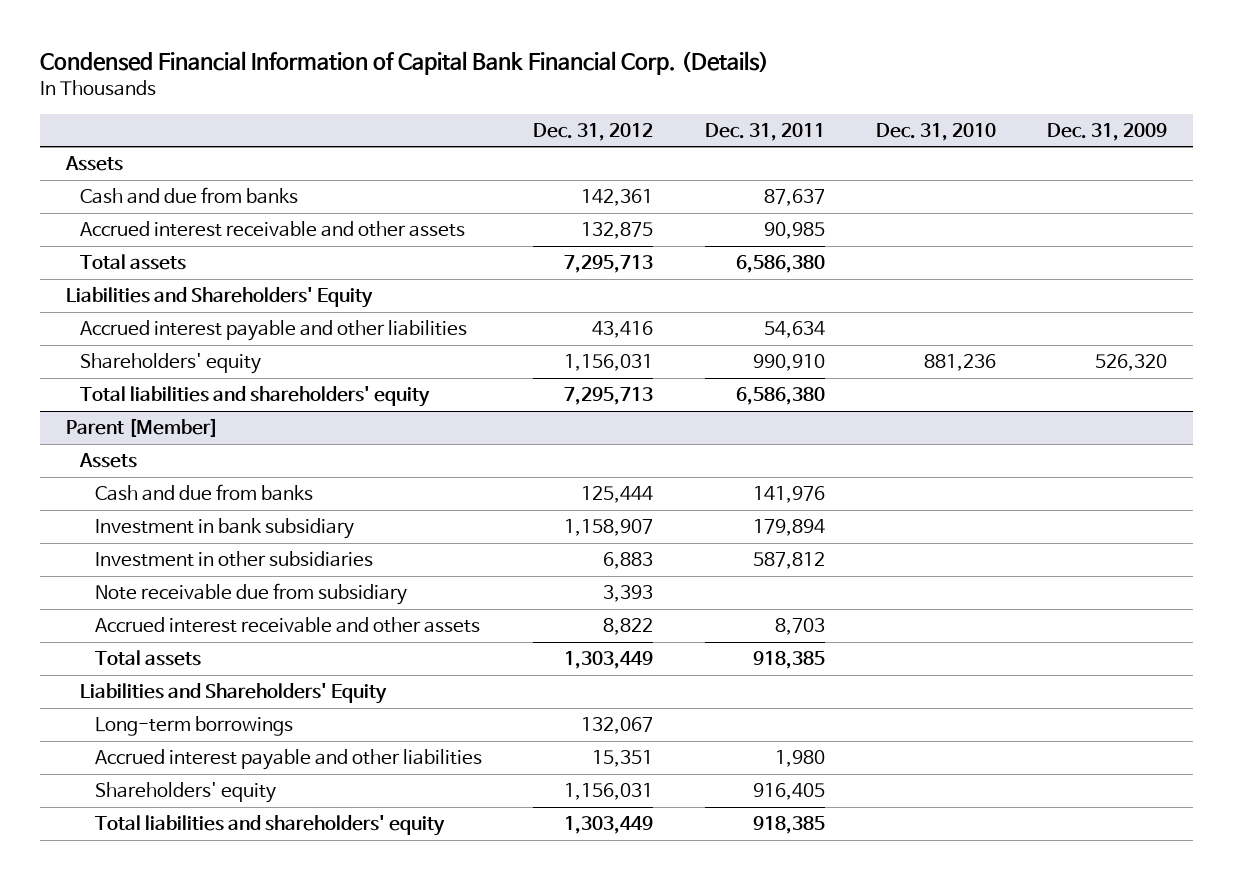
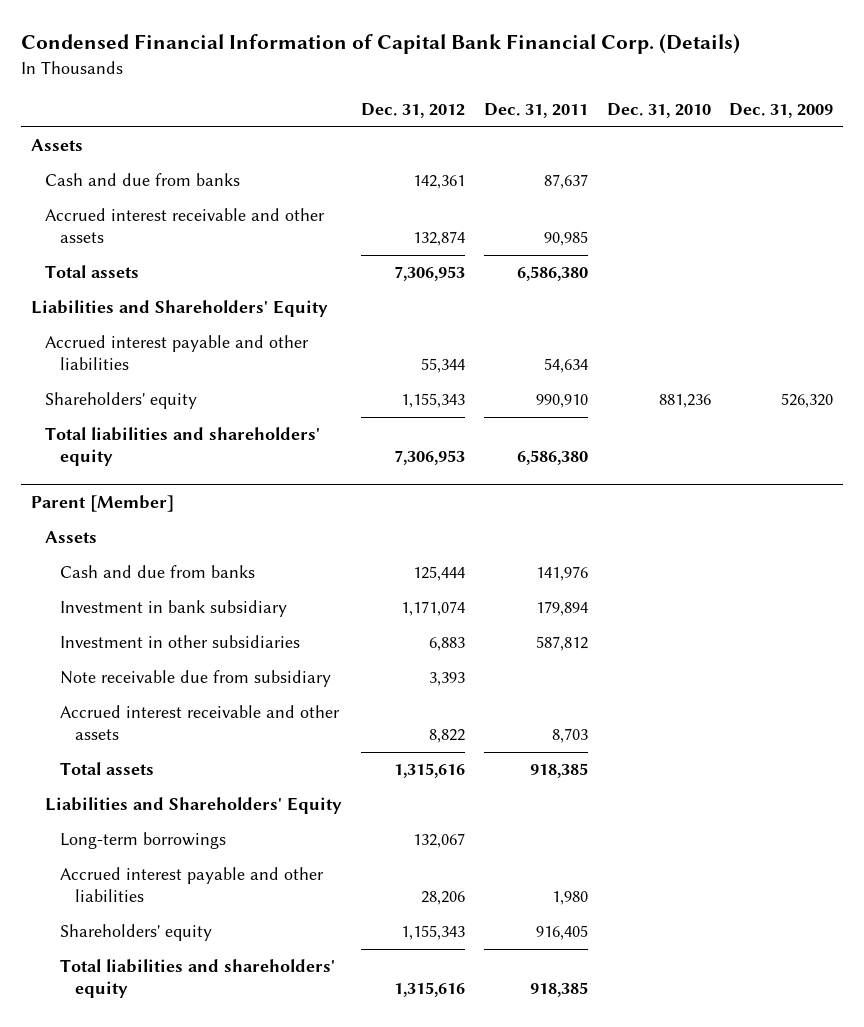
- Accrued interest receivable and other assets | 132,875 | 90,985 | |
- Total assets | 7,295,713 | 6,586,380 | |
+ Accrued interest receivable and other assets | 132,874 | 90,985 | |
+ Total assets | 7,306,953 | 6,586,380 | |
- Accrued interest payable and other liabilities | 43,416 | 54,634 | |
- Shareholders' equity | 1,156,031 | 990,910 | 881,236 | 526,320
- Total liabilities and shareholders' equity | 7,295,713 | 6,586,380 | |
+ Accrued interest payable and other liabilities | 55,344 | 54,634 | |
+ Shareholders' equity | 1,155,343 | 990,910 | 881,236 | 526,320
+ Total liabilities and shareholders' equity | 7,306,953 | 6,586,380 | |
@ Parent [Member]
- Investment in bank subsidiary | 1,158,907 | 179,894 | |
+ Investment in bank subsidiary | 1,171,074 | 179,894 | |
- Total assets | 1,303,449 | 918,385 | |
+ Total assets | 1,315,616 | 918,385 | |
- Accrued interest payable and other liabilities | 15,351 | 1,980 | |
- Shareholders' equity | 1,156,031 | 916,405 | |
- Total liabilities and shareholders' equity | 1,303,449 | 918,385 | |
+ Accrued interest payable and other liabilities | 28,206 | 1,980 | |
+ Shareholders' equity | 1,155,343 | 916,405 | |
+ Total liabilities and shareholders' equity | 1,315,616 | 918,385 | |

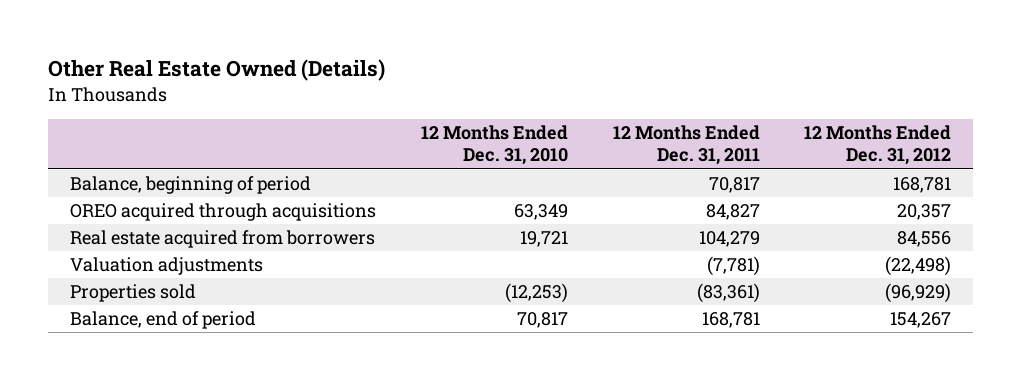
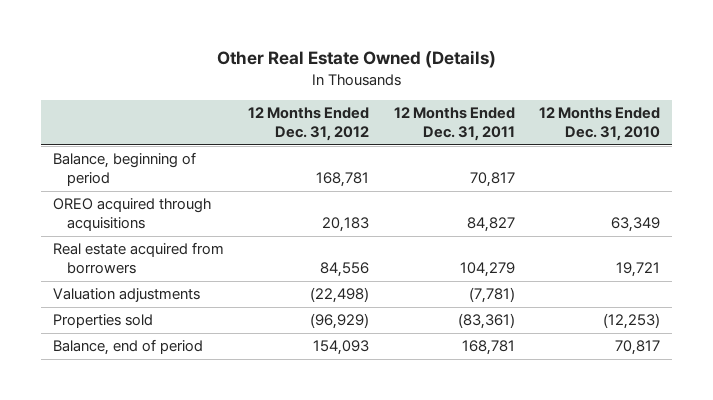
- | 12 Months Ended Dec. 31, 2010 | 12 Months Ended Dec. 31, 2011 | 12 Months Ended Dec. 31, 2012
+ | 12 Months Ended Dec. 31, 2012 | 12 Months Ended Dec. 31, 2011 | 12 Months Ended Dec. 31, 2010
- OREO acquired through acquisitions | 63,349 | 84,827 | 20,357
+ OREO acquired through acquisitions | 20,183 | 84,827 | 63,349
- Balance, end of period | 70,817 | 168,781 | 154,267
+ Balance, end of period | 154,093 | 168,781 | 70,817

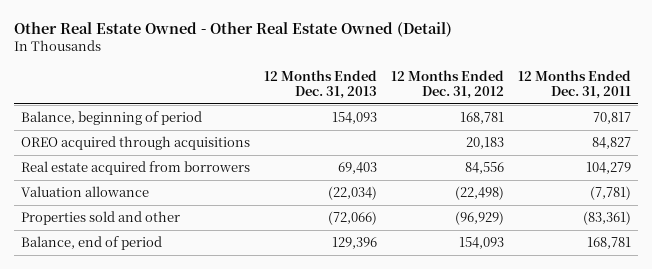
- Other Real Estate Owned (Details)
+ Other Real Estate Owned - Other Real Estate Owned (Detail)
- | 12 Months Ended Dec. 31, 2012 | 12 Months Ended Dec. 31, 2011 | 12 Months Ended Dec. 31, 2010
+ | 12 Months Ended Dec. 31, 2013 | 12 Months Ended Dec. 31, 2012 | 12 Months Ended Dec. 31, 2011
- Valuation adjustments | (22,498) | (7,781) |
- Properties sold | (96,929) | (83,361) | (12,253)
+ Valuation allowance | (22,034) | (22,498) | (7,781)
+ Properties sold and other | (72,066) | (96,929) | (83,361)

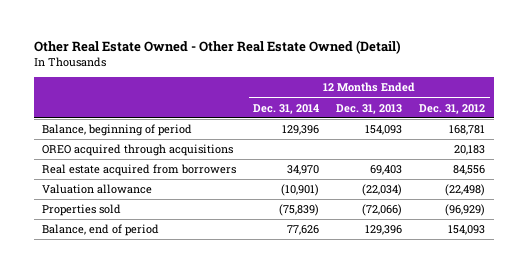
- | 12 Months Ended Dec. 31, 2013 | 12 Months Ended Dec. 31, 2012 | 12 Months Ended Dec. 31, 2011
+ | 12 Months Ended Dec. 31, 2014 | 12 Months Ended Dec. 31, 2013 | 12 Months Ended Dec. 31, 2012
- Properties sold and other | (72,066) | (96,929) | (83,361)
+ Properties sold | (75,839) | (72,066) | (96,929)

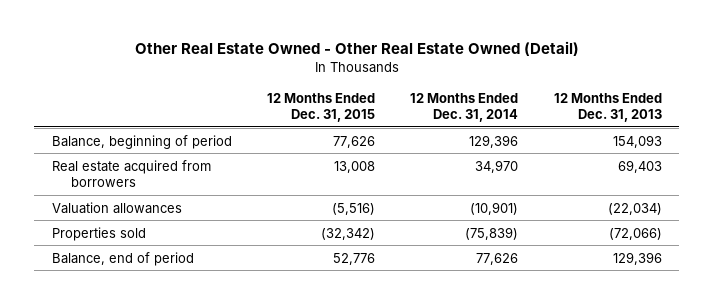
- | 12 Months Ended Dec. 31, 2014 | 12 Months Ended Dec. 31, 2013 | 12 Months Ended Dec. 31, 2012
+ | 12 Months Ended Dec. 31, 2015 | 12 Months Ended Dec. 31, 2014 | 12 Months Ended Dec. 31, 2013
- OREO acquired through acquisitions | | | 20,183
- Valuation allowance | (10,901) | (22,034) | (22,498)
+ Valuation allowances | (5,516) | (10,901) | (22,034)

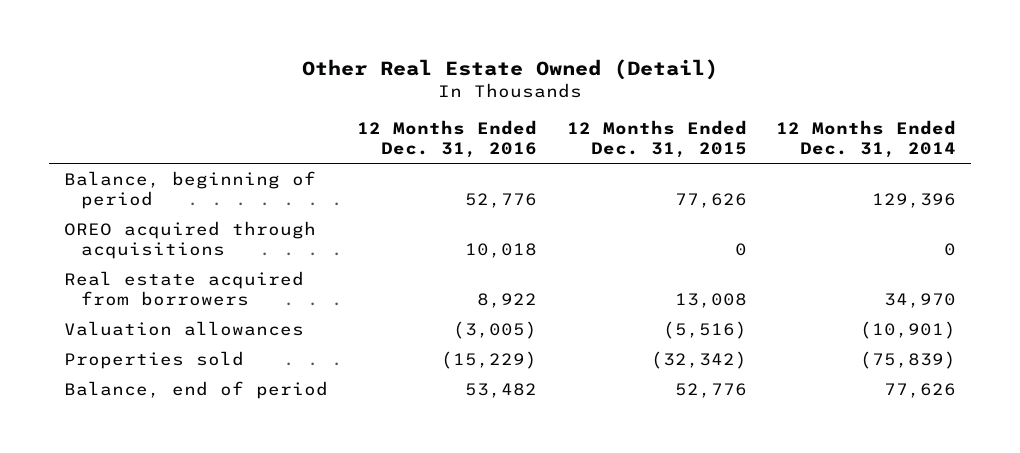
- Other Real Estate Owned - Other Real Estate Owned (Detail)
+ Other Real Estate Owned (Detail)
- | 12 Months Ended Dec. 31, 2015 | 12 Months Ended Dec. 31, 2014 | 12 Months Ended Dec. 31, 2013
+ | 12 Months Ended Dec. 31, 2016 | 12 Months Ended Dec. 31, 2015 | 12 Months Ended Dec. 31, 2014
+ OREO acquired through acquisitions | 10,018 | 0 | 0

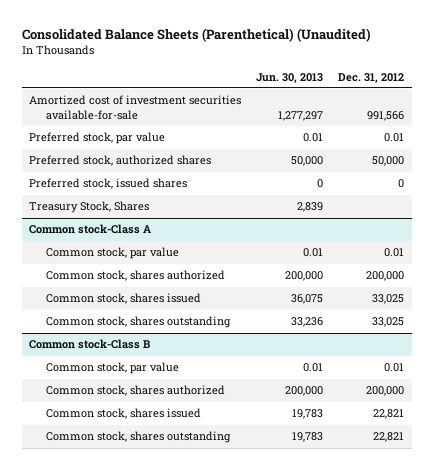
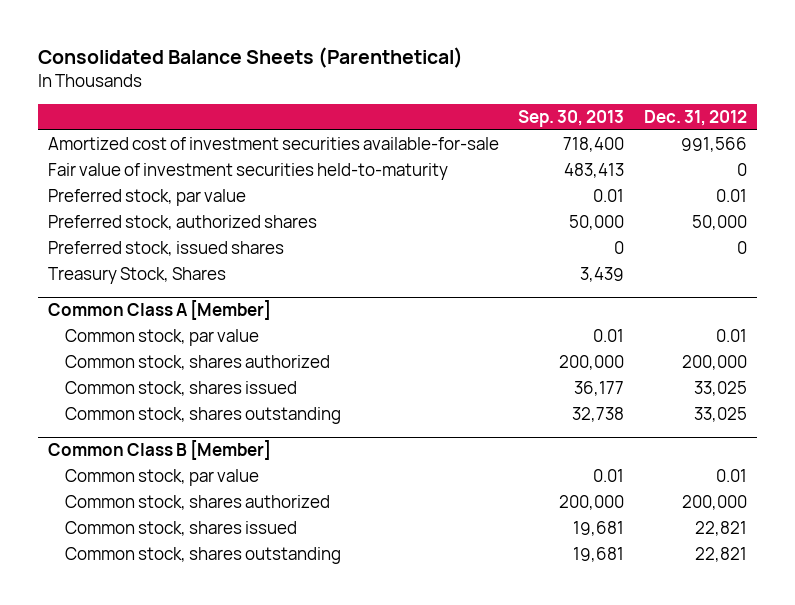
- Consolidated Balance Sheets (Parenthetical) (Unaudited)
+ Consolidated Balance Sheets (Parenthetical)
- | Jun. 30, 2013 | Dec. 31, 2012
+ | Sep. 30, 2013 | Dec. 31, 2012
+ Fair value of investment securities held-to-maturity | 483,413 | 0
- Common stock-Class A
+ Common Class A [Member]
- Common stock-Class B
+ Common Class B [Member]

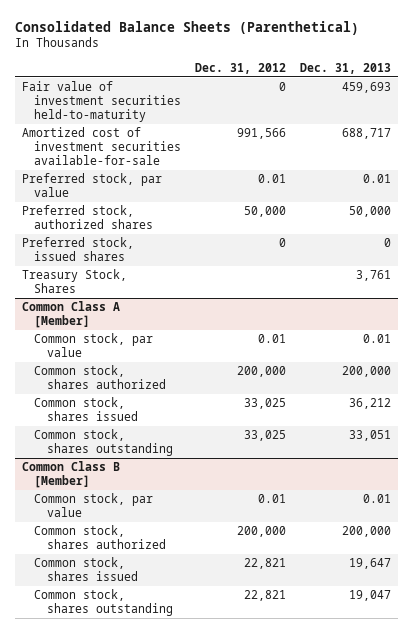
- | Sep. 30, 2013 | Dec. 31, 2012
+ | Dec. 31, 2012 | Dec. 31, 2013
moved down: Amortized cost of investment securities available-for-sale | 991,566 | 688,717

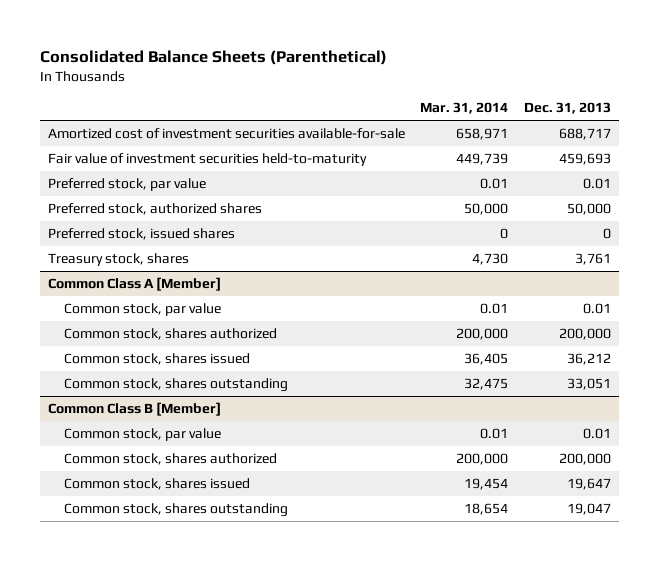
- | Dec. 31, 2012 | Dec. 31, 2013
+ | Mar. 31, 2014 | Dec. 31, 2013
moved down: Fair value of investment securities held-to-maturity | 449,739 | 459,693
- Treasury Stock, Shares | | 3,761
+ Treasury stock, shares | 4,730 | 3,761

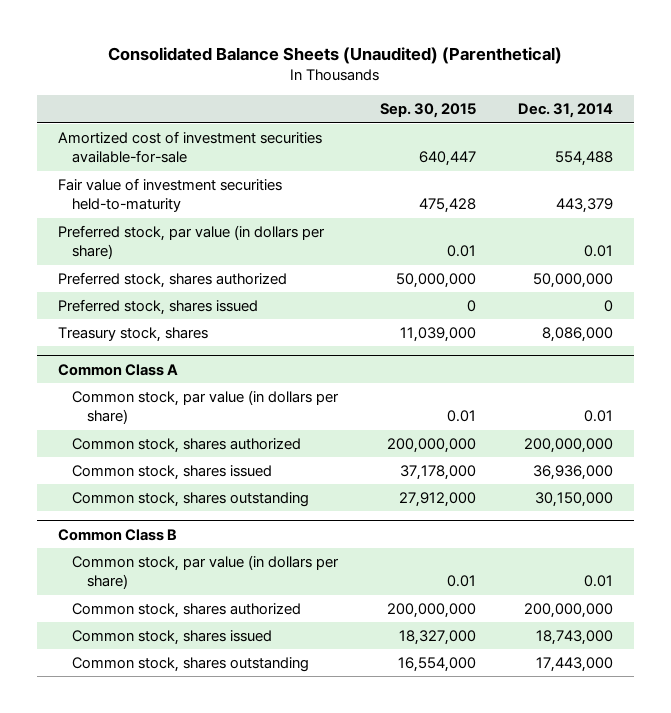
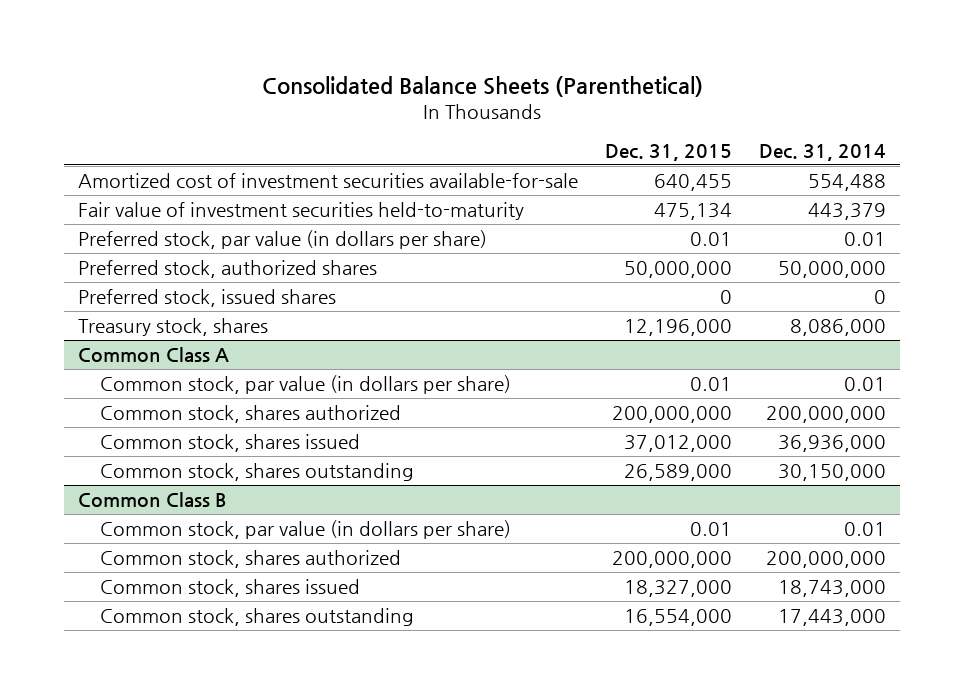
- Consolidated Balance Sheets (Unaudited) (Parenthetical)
+ Consolidated Balance Sheets (Parenthetical)
- | Sep. 30, 2015 | Dec. 31, 2014
+ | Dec. 31, 2015 | Dec. 31, 2014
- Preferred stock, shares authorized | 50,000,000 | 50,000,000
- Preferred stock, shares issued | 0 | 0
+ Preferred stock, authorized shares | 50,000,000 | 50,000,000
+ Preferred stock, issued shares | 0 | 0

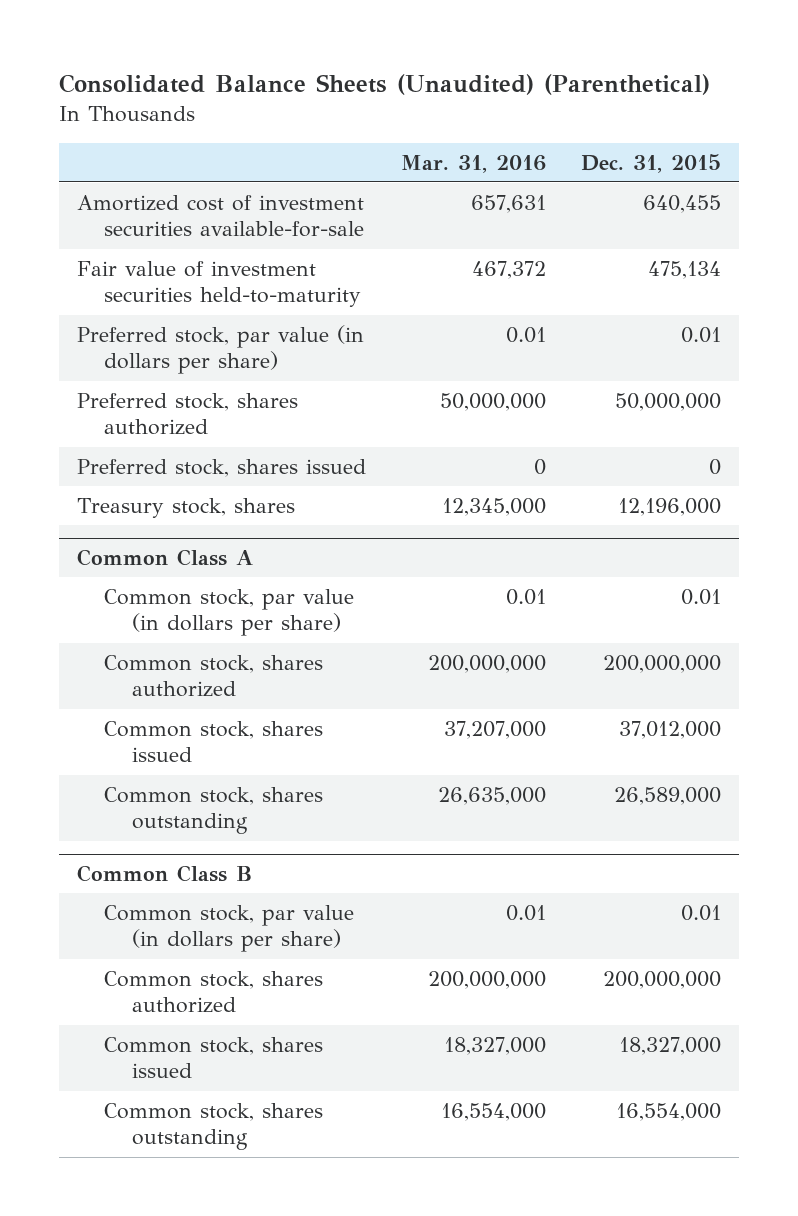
- Consolidated Balance Sheets (Parenthetical)
+ Consolidated Balance Sheets (Unaudited) (Parenthetical)
- | Dec. 31, 2015 | Dec. 31, 2014
+ | Mar. 31, 2016 | Dec. 31, 2015
- Preferred stock, authorized shares | 50,000,000 | 50,000,000
- Preferred stock, issued shares | 0 | 0
+ Preferred stock, shares authorized | 50,000,000 | 50,000,000
+ Preferred stock, shares issued | 0 | 0

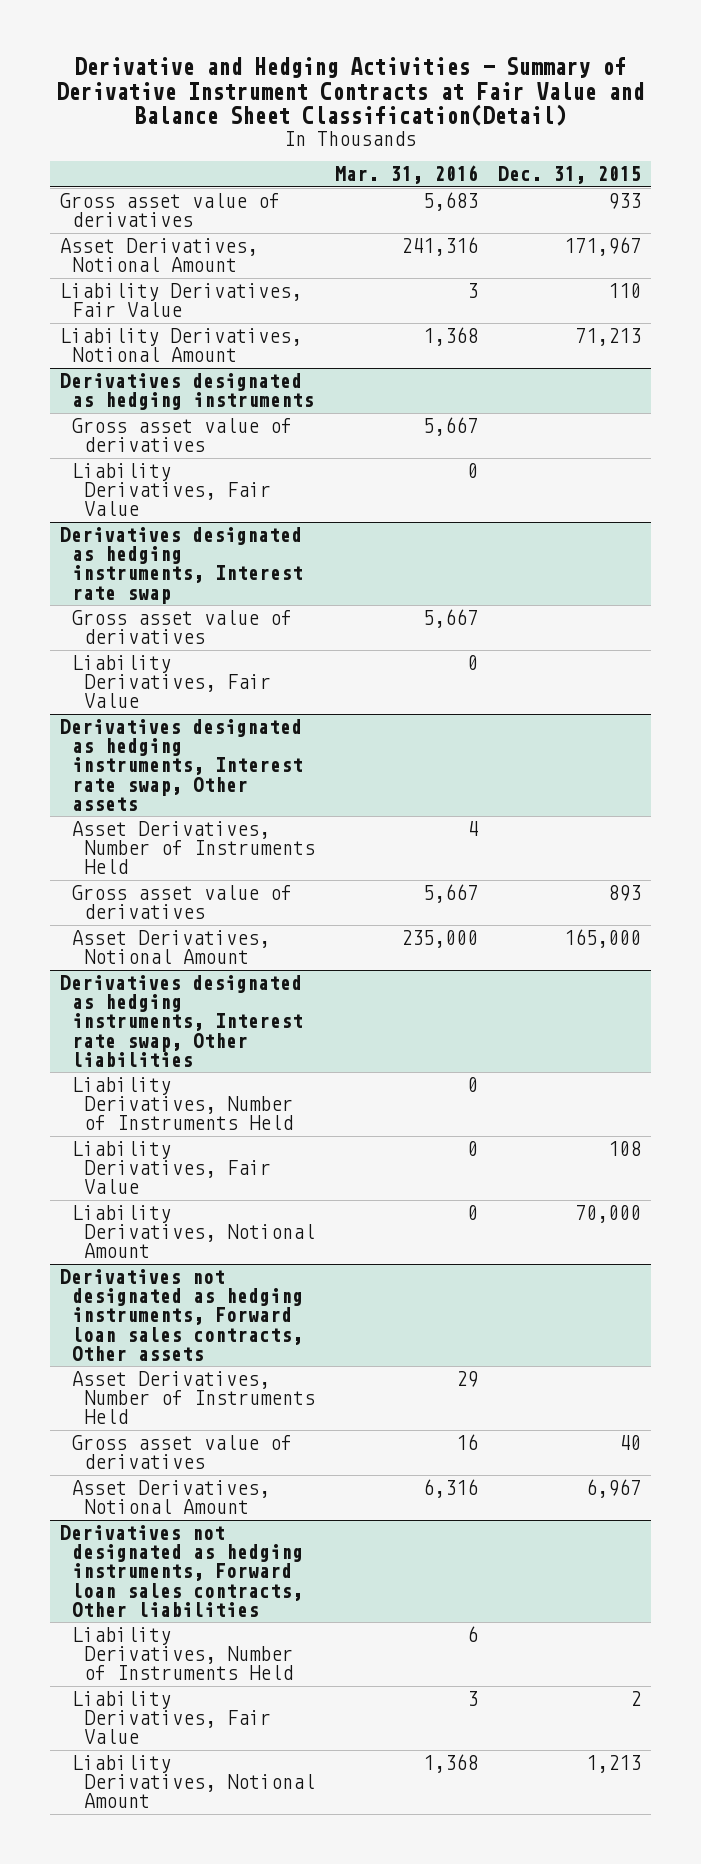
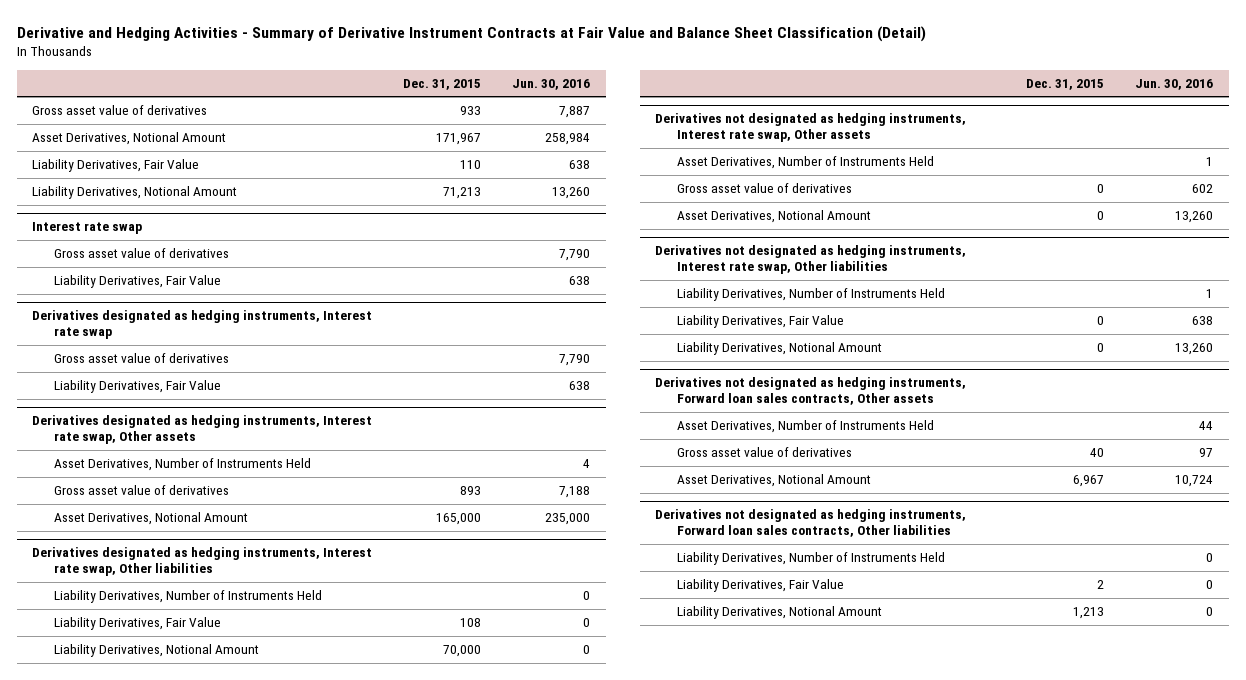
- Derivative and Hedging Activities - Summary of Derivative Instrument Contracts at Fair Value and Balance Sheet Classification(Detail)
+ Derivative and Hedging Activities - Summary of Derivative Instrument Contracts at Fair Value and Balance Sheet Classification (Detail)
- | Mar. 31, 2016 | Dec. 31, 2015
+ | Dec. 31, 2015 | Jun. 30, 2016
- Derivatives designated as hedging instruments
+ Interest rate swap
+ Derivatives not designated as hedging instruments, Interest rate swap, Other assets
+ Asset Derivatives, Number of Instruments Held | | 1
+ Gross asset value of derivatives | 0 | 602
+ Asset Derivatives, Notional Amount | 0 | 13,260
+ Derivatives not designated as hedging instruments, Interest rate swap, Other liabilities
+ Liability Derivatives, Number of Instruments Held | | 1
+ Liability Derivatives, Fair Value | 0 | 638
+ Liability Derivatives, Notional Amount | 0 | 13,260

